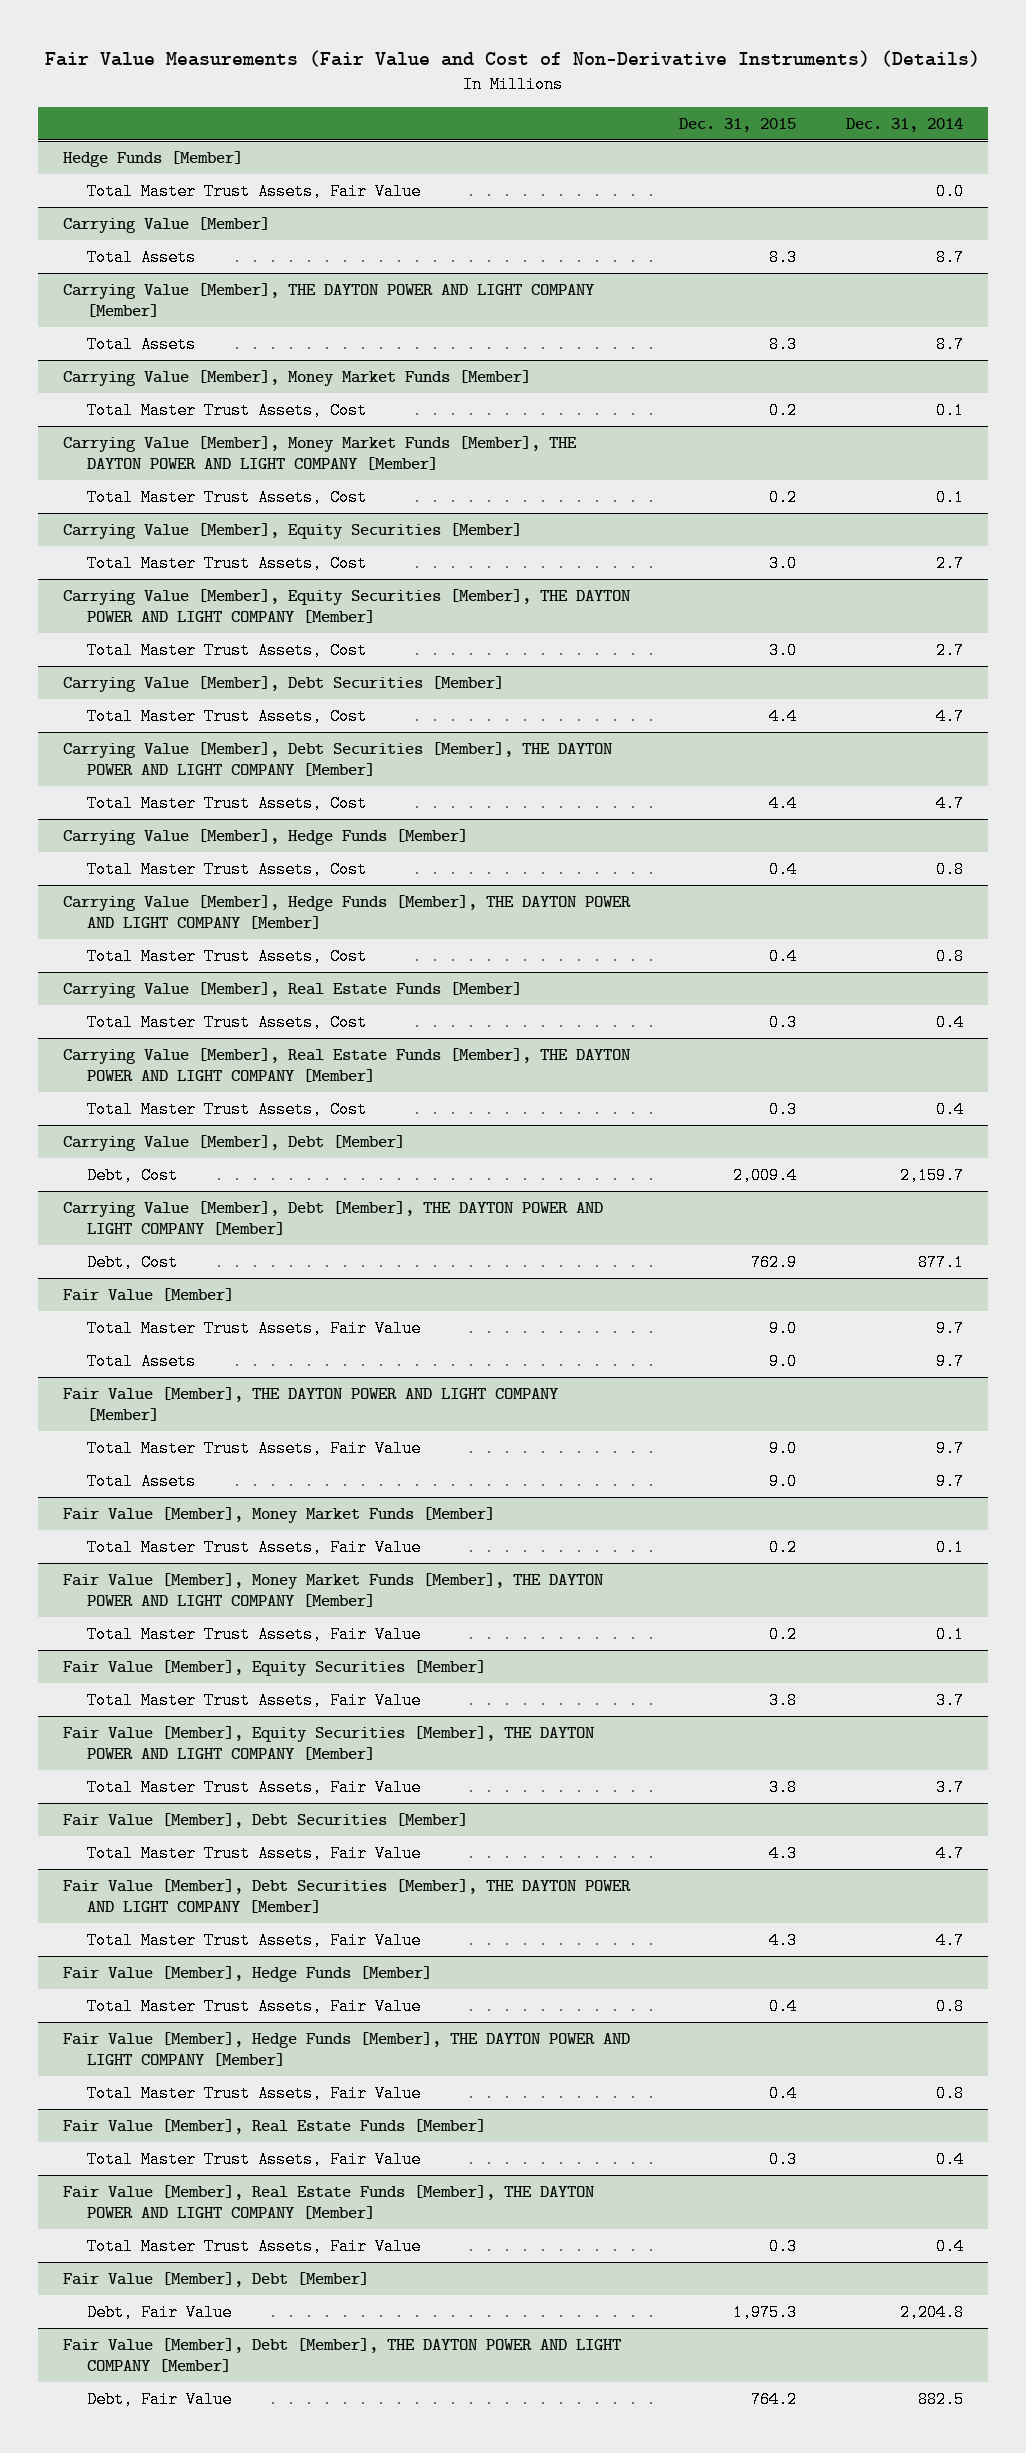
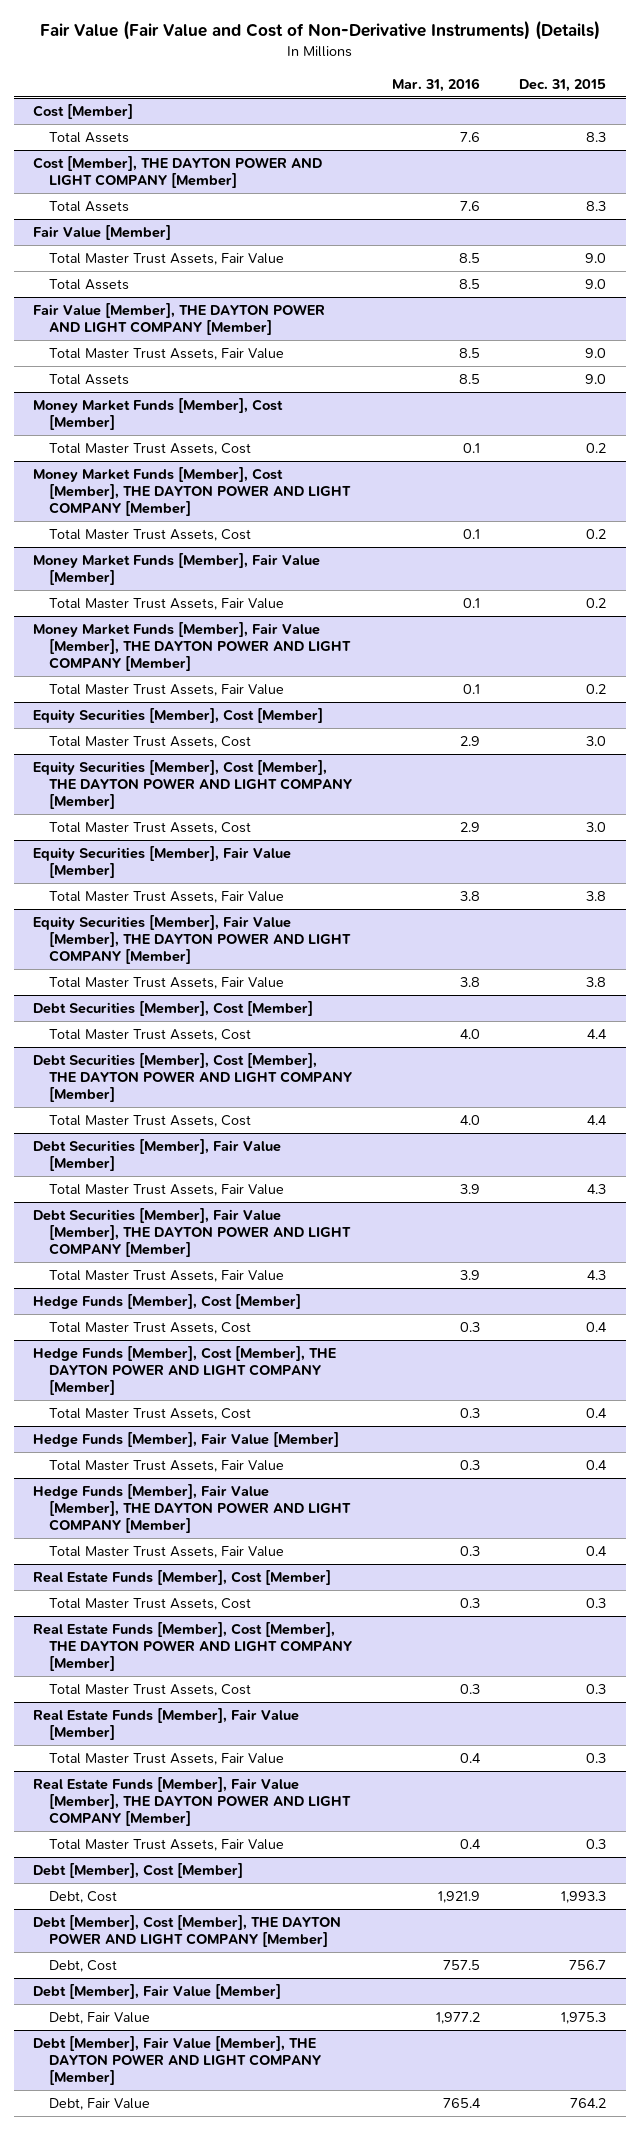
- Fair Value Measurements (Fair Value and Cost of Non-Derivative Instruments) (Details)
+ Fair Value (Fair Value and Cost of Non-Derivative Instruments) (Details)
- | Dec. 31, 2015 | Dec. 31, 2014
+ | Mar. 31, 2016 | Dec. 31, 2015
- Hedge Funds [Member]
- Total Master Trust Assets, Fair Value | | 0.0
- Carrying Value [Member]
+ Cost [Member]
- Carrying Value [Member], THE DAYTON POWER AND LIGHT COMPANY [Member]
+ Cost [Member], THE DAYTON POWER AND LIGHT COMPANY [Member]
- Carrying Value [Member], Money Market Funds [Member]
- Total Master Trust Assets, Cost | 0.2 | 0.1
- Carrying Value [Member], Money Market Funds [Member], THE DAYTON POWER AND LIGHT COMPANY [Member]
- Total Master Trust Assets, Cost | 0.2 | 0.1
- Carrying Value [Member], Equity Securities [Member]
- Total Master Trust Assets, Cost | 3.0 | 2.7
- Carrying Value [Member], Equity Securities [Member], THE DAYTON POWER AND LIGHT COMPANY [Member]
- Total Master Trust Assets, Cost | 3.0 | 2.7
- Carrying Value [Member], Debt Securities [Member]
- Total Master Trust Assets, Cost | 4.4 | 4.7
- Carrying Value [Member], Debt Securities [Member], THE DAYTON POWER AND LIGHT COMPANY [Member]
- Total Master Trust Assets, Cost | 4.4 | 4.7
- Carrying Value [Member], Hedge Funds [Member]
- Total Master Trust Assets, Cost | 0.4 | 0.8
- Carrying Value [Member], Hedge Funds [Member], THE DAYTON POWER AND LIGHT COMPANY [Member]
- Total Master Trust Assets, Cost | 0.4 | 0.8
- Carrying Value [Member], Real Estate Funds [Member]
- Total Master Trust Assets, Cost | 0.3 | 0.4
- Carrying Value [Member], Real Estate Funds [Member], THE DAYTON POWER AND LIGHT COMPANY [Member]
- Total Master Trust Assets, Cost | 0.3 | 0.4
- Carrying Value [Member], Debt [Member]
- Debt, Cost | 2,009.4 | 2,159.7
- Carrying Value [Member], Debt [Member], THE DAYTON POWER AND LIGHT COMPANY [Member]
- Debt, Cost | 762.9 | 877.1
- Fair Value [Member], Money Market Funds [Member]
+ Money Market Funds [Member], Cost [Member]
+ Total Master Trust Assets, Cost | 0.1 | 0.2
+ Money Market Funds [Member], Cost [Member], THE DAYTON POWER AND LIGHT COMPANY [Member]
+ Total Master Trust Assets, Cost | 0.1 | 0.2
+ Money Market Funds [Member], Fair Value [Member]
- Fair Value [Member], Money Market Funds [Member], THE DAYTON POWER AND LIGHT COMPANY [Member]
+ Money Market Funds [Member], Fair Value [Member], THE DAYTON POWER AND LIGHT COMPANY [Member]
- Fair Value [Member], Equity Securities [Member]
+ Equity Securities [Member], Cost [Member]
+ Total Master Trust Assets, Cost | 2.9 | 3.0
+ Equity Securities [Member], Cost [Member], THE DAYTON POWER AND LIGHT COMPANY [Member]
+ Total Master Trust Assets, Cost | 2.9 | 3.0
+ Equity Securities [Member], Fair Value [Member]
- Fair Value [Member], Equity Securities [Member], THE DAYTON POWER AND LIGHT COMPANY [Member]
+ Equity Securities [Member], Fair Value [Member], THE DAYTON POWER AND LIGHT COMPANY [Member]
- Fair Value [Member], Debt Securities [Member]
+ Debt Securities [Member], Cost [Member]
+ Total Master Trust Assets, Cost | 4.0 | 4.4
+ Debt Securities [Member], Cost [Member], THE DAYTON POWER AND LIGHT COMPANY [Member]
+ Total Master Trust Assets, Cost | 4.0 | 4.4
+ Debt Securities [Member], Fair Value [Member]
- Fair Value [Member], Debt Securities [Member], THE DAYTON POWER AND LIGHT COMPANY [Member]
+ Debt Securities [Member], Fair Value [Member], THE DAYTON POWER AND LIGHT COMPANY [Member]
- Fair Value [Member], Hedge Funds [Member]
+ Hedge Funds [Member], Cost [Member]
+ Total Master Trust Assets, Cost | 0.3 | 0.4
+ Hedge Funds [Member], Cost [Member], THE DAYTON POWER AND LIGHT COMPANY [Member]
+ Total Master Trust Assets, Cost | 0.3 | 0.4
+ Hedge Funds [Member], Fair Value [Member]
- Fair Value [Member], Hedge Funds [Member], THE DAYTON POWER AND LIGHT COMPANY [Member]
+ Hedge Funds [Member], Fair Value [Member], THE DAYTON POWER AND LIGHT COMPANY [Member]
- Fair Value [Member], Real Estate Funds [Member]
+ Real Estate Funds [Member], Cost [Member]
+ Total Master Trust Assets, Cost | 0.3 | 0.3
+ Real Estate Funds [Member], Cost [Member], THE DAYTON POWER AND LIGHT COMPANY [Member]
+ Total Master Trust Assets, Cost | 0.3 | 0.3
+ Real Estate Funds [Member], Fair Value [Member]
- Fair Value [Member], Real Estate Funds [Member], THE DAYTON POWER AND LIGHT COMPANY [Member]
+ Real Estate Funds [Member], Fair Value [Member], THE DAYTON POWER AND LIGHT COMPANY [Member]
- Fair Value [Member], Debt [Member]
+ Debt [Member], Cost [Member]
+ Debt, Cost | 1,921.9 | 1,993.3
+ Debt [Member], Cost [Member], THE DAYTON POWER AND LIGHT COMPANY [Member]
+ Debt, Cost | 757.5 | 756.7
+ Debt [Member], Fair Value [Member]
- Fair Value [Member], Debt [Member], THE DAYTON POWER AND LIGHT COMPANY [Member]
+ Debt [Member], Fair Value [Member], THE DAYTON POWER AND LIGHT COMPANY [Member]

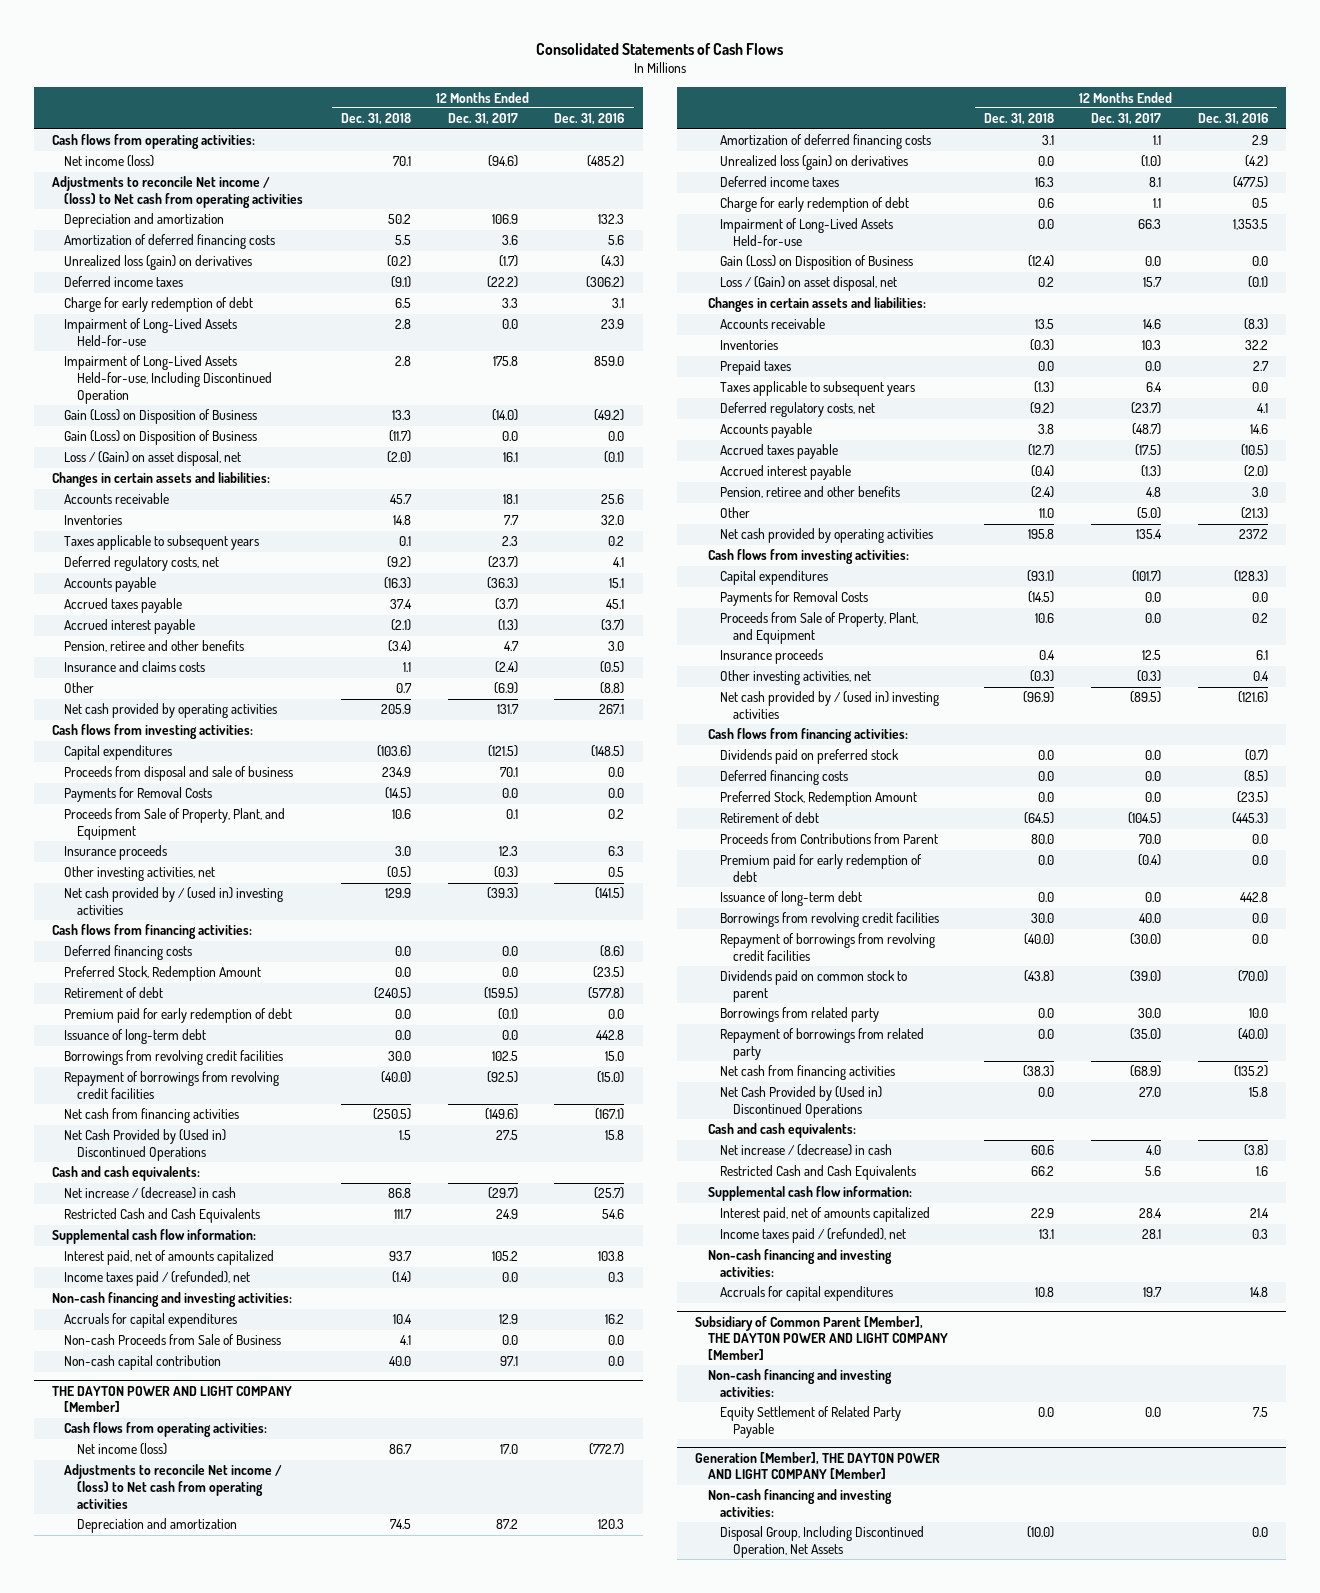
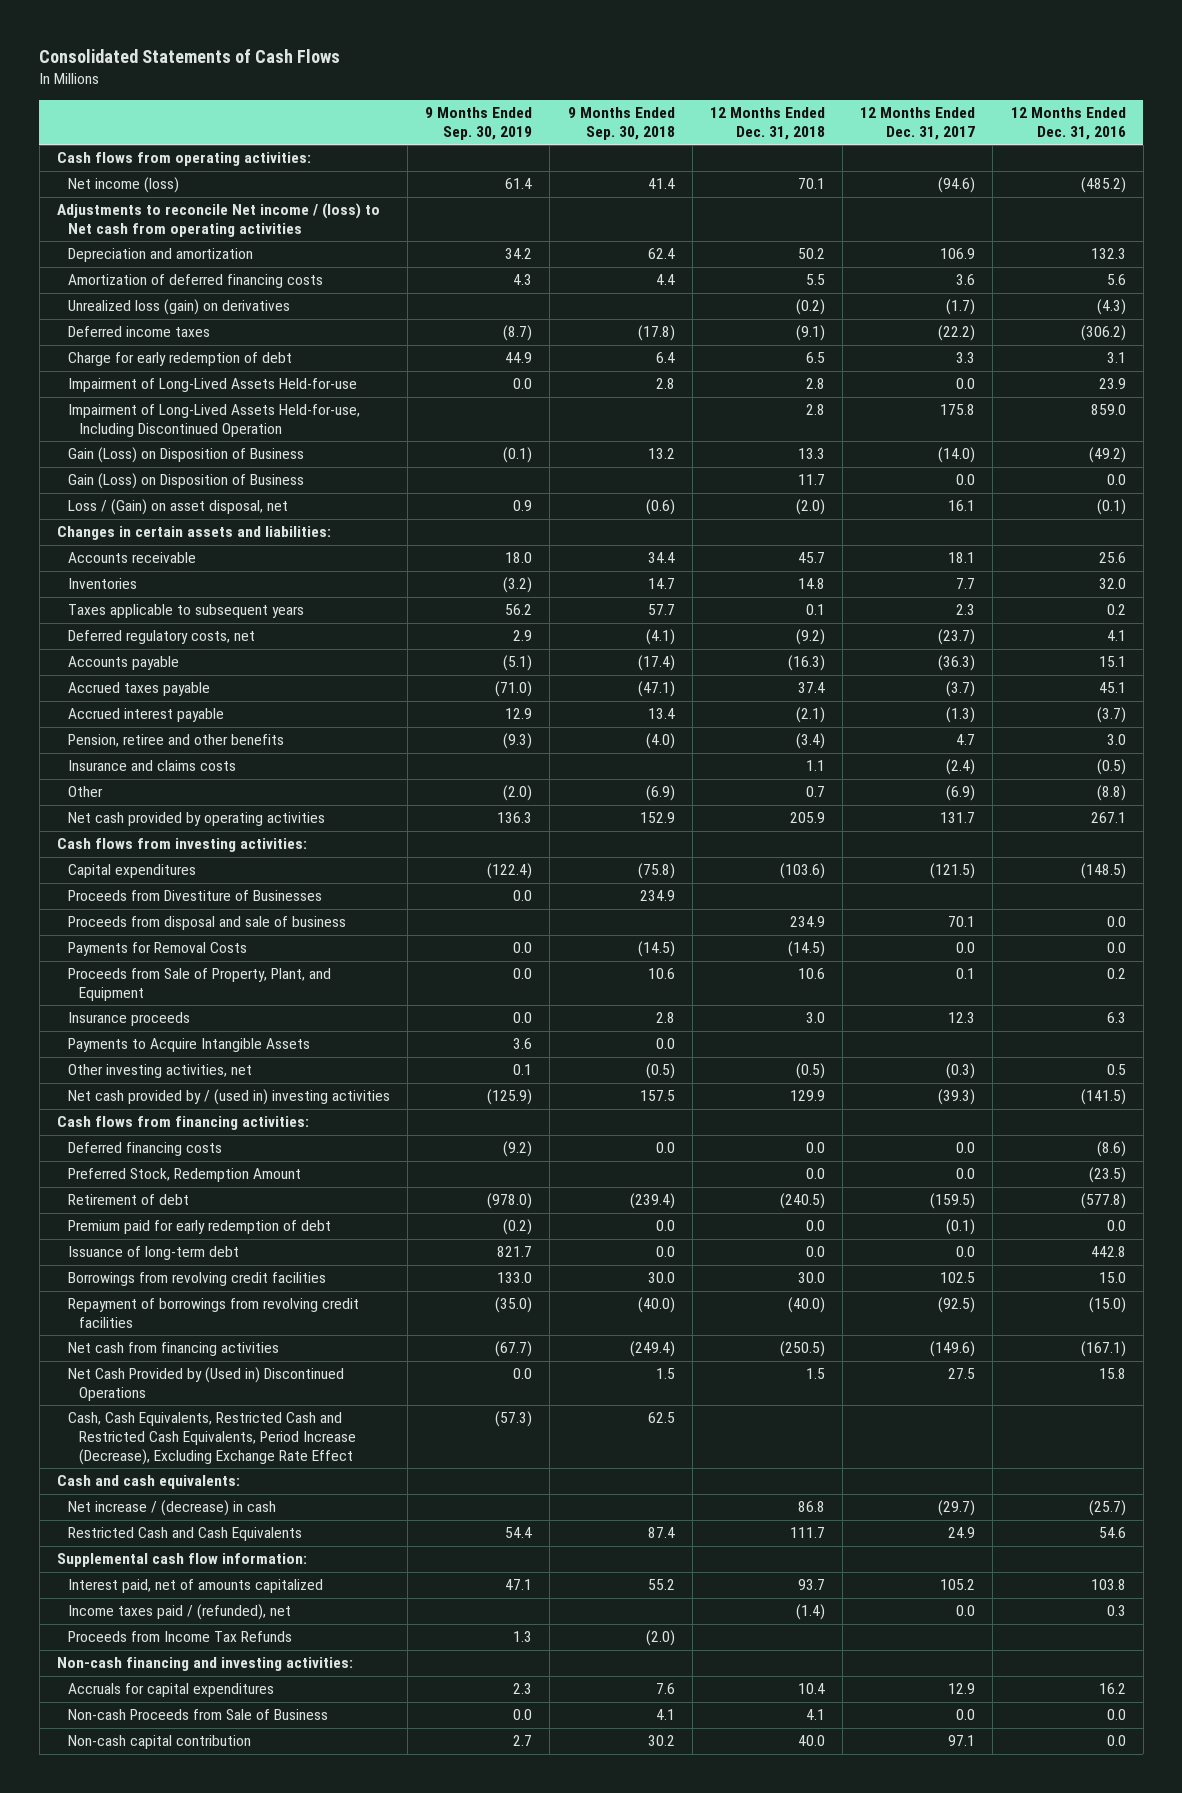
- | 12 Months Ended Dec. 31, 2018 | 12 Months Ended Dec. 31, 2017 | 12 Months Ended Dec. 31, 2016
+ | 9 Months Ended Sep. 30, 2019 | 9 Months Ended Sep. 30, 2018 | 12 Months Ended Dec. 31, 2018 | 12 Months Ended Dec. 31, 2017 | 12 Months Ended Dec. 31, 2016
- Gain (Loss) on Disposition of Business | (11.7) | 0.0 | 0.0
+ Gain (Loss) on Disposition of Business | | | 11.7 | 0.0 | 0.0
+ Proceeds from Divestiture of Businesses | 0.0 | 234.9 | | |
+ Payments to Acquire Intangible Assets | 3.6 | 0.0 | | |
+ Cash, Cash Equivalents, Restricted Cash and Restricted Cash Equivalents, Period Increase (Decrease), Excluding Exchange Rate Effect | (57.3) | 62.5 | | |
+ Proceeds from Income Tax Refunds | 1.3 | (2.0) | | |
- THE DAYTON POWER AND LIGHT COMPANY [Member]
- Cash flows from operating activities:
- Net income (loss) | 86.7 | 17.0 | (772.7)
- Adjustments to reconcile Net income / (loss) to Net cash from operating activities
- Depreciation and amortization | 74.5 | 87.2 | 120.3
- Amortization of deferred financing costs | 3.1 | 1.1 | 2.9
- Unrealized loss (gain) on derivatives | 0.0 | (1.0) | (4.2)
- Deferred income taxes | 16.3 | 8.1 | (477.5)
- Charge for early redemption of debt | 0.6 | 1.1 | 0.5
- Impairment of Long-Lived Assets Held-for-use | 0.0 | 66.3 | 1,353.5
- Gain (Loss) on Disposition of Business | (12.4) | 0.0 | 0.0
- Loss / (Gain) on asset disposal, net | 0.2 | 15.7 | (0.1)
- Changes in certain assets and liabilities:
- Accounts receivable | 13.5 | 14.6 | (8.3)
- Inventories | (0.3) | 10.3 | 32.2
- Prepaid taxes | 0.0 | 0.0 | 2.7
- Taxes applicable to subsequent years | (1.3) | 6.4 | 0.0
- Deferred regulatory costs, net | (9.2) | (23.7) | 4.1
- Accounts payable | 3.8 | (48.7) | 14.6
- Accrued taxes payable | (12.7) | (17.5) | (10.5)
- Accrued interest payable | (0.4) | (1.3) | (2.0)
- Pension, retiree and other benefits | (2.4) | 4.8 | 3.0
- Other | 11.0 | (5.0) | (21.3)
- Net cash provided by operating activities | 195.8 | 135.4 | 237.2
- Cash flows from investing activities:
- Capital expenditures | (93.1) | (101.7) | (128.3)
- Payments for Removal Costs | (14.5) | 0.0 | 0.0
- Proceeds from Sale of Property, Plant, and Equipment | 10.6 | 0.0 | 0.2
- Insurance proceeds | 0.4 | 12.5 | 6.1
- Other investing activities, net | (0.3) | (0.3) | 0.4
- Net cash provided by / (used in) investing activities | (96.9) | (89.5) | (121.6)
- Cash flows from financing activities:
- Dividends paid on preferred stock | 0.0 | 0.0 | (0.7)
- Deferred financing costs | 0.0 | 0.0 | (8.5)
- Preferred Stock, Redemption Amount | 0.0 | 0.0 | (23.5)
- Retirement of debt | (64.5) | (104.5) | (445.3)
- Proceeds from Contributions from Parent | 80.0 | 70.0 | 0.0
- Premium paid for early redemption of debt | 0.0 | (0.4) | 0.0
- Issuance of long-term debt | 0.0 | 0.0 | 442.8
- Borrowings from revolving credit facilities | 30.0 | 40.0 | 0.0
- Repayment of borrowings from revolving credit facilities | (40.0) | (30.0) | 0.0
- Dividends paid on common stock to parent | (43.8) | (39.0) | (70.0)
- Borrowings from related party | 0.0 | 30.0 | 10.0
- Repayment of borrowings from related party | 0.0 | (35.0) | (40.0)
- Net cash from financing activities | (38.3) | (68.9) | (135.2)
- Net Cash Provided by (Used in) Discontinued Operations | 0.0 | 27.0 | 15.8
- Cash and cash equivalents:
- Net increase / (decrease) in cash | 60.6 | 4.0 | (3.8)
- Restricted Cash and Cash Equivalents | 66.2 | 5.6 | 1.6
- Supplemental cash flow information:
- Interest paid, net of amounts capitalized | 22.9 | 28.4 | 21.4
- Income taxes paid / (refunded), net | 13.1 | 28.1 | 0.3
- Non-cash financing and investing activities:
- Accruals for capital expenditures | 10.8 | 19.7 | 14.8
- Subsidiary of Common Parent [Member], THE DAYTON POWER AND LIGHT COMPANY [Member]
- Non-cash financing and investing activities:
- Equity Settlement of Related Party Payable | 0.0 | 0.0 | 7.5
- Generation [Member], THE DAYTON POWER AND LIGHT COMPANY [Member]
- Non-cash financing and investing activities:
- Disposal Group, Including Discontinued Operation, Net Assets | (10.0) | | 0.0

